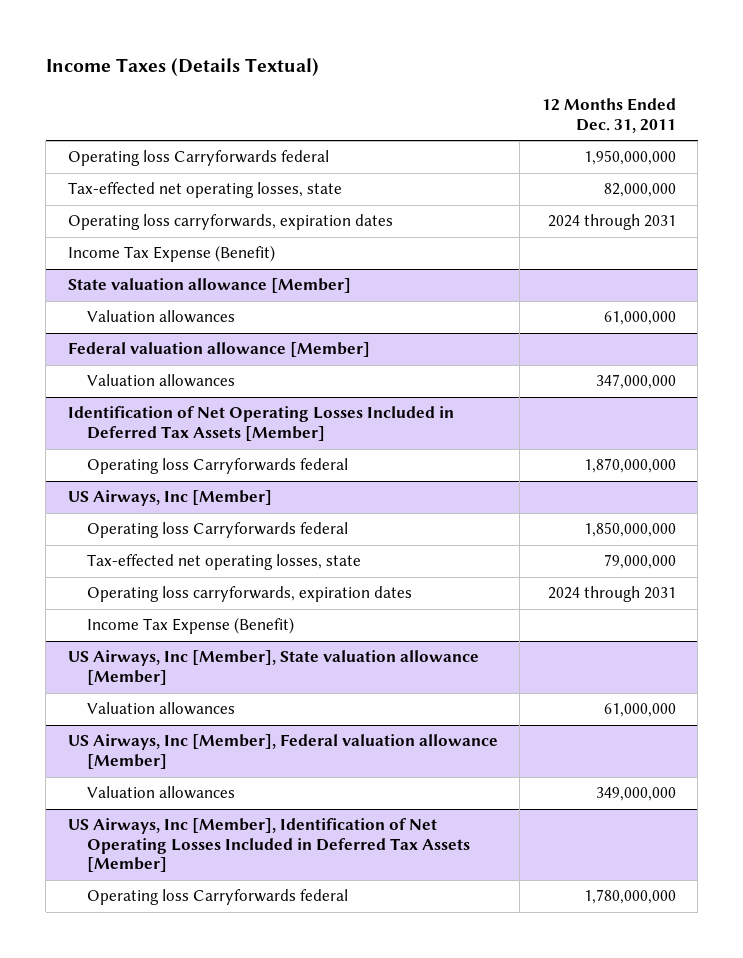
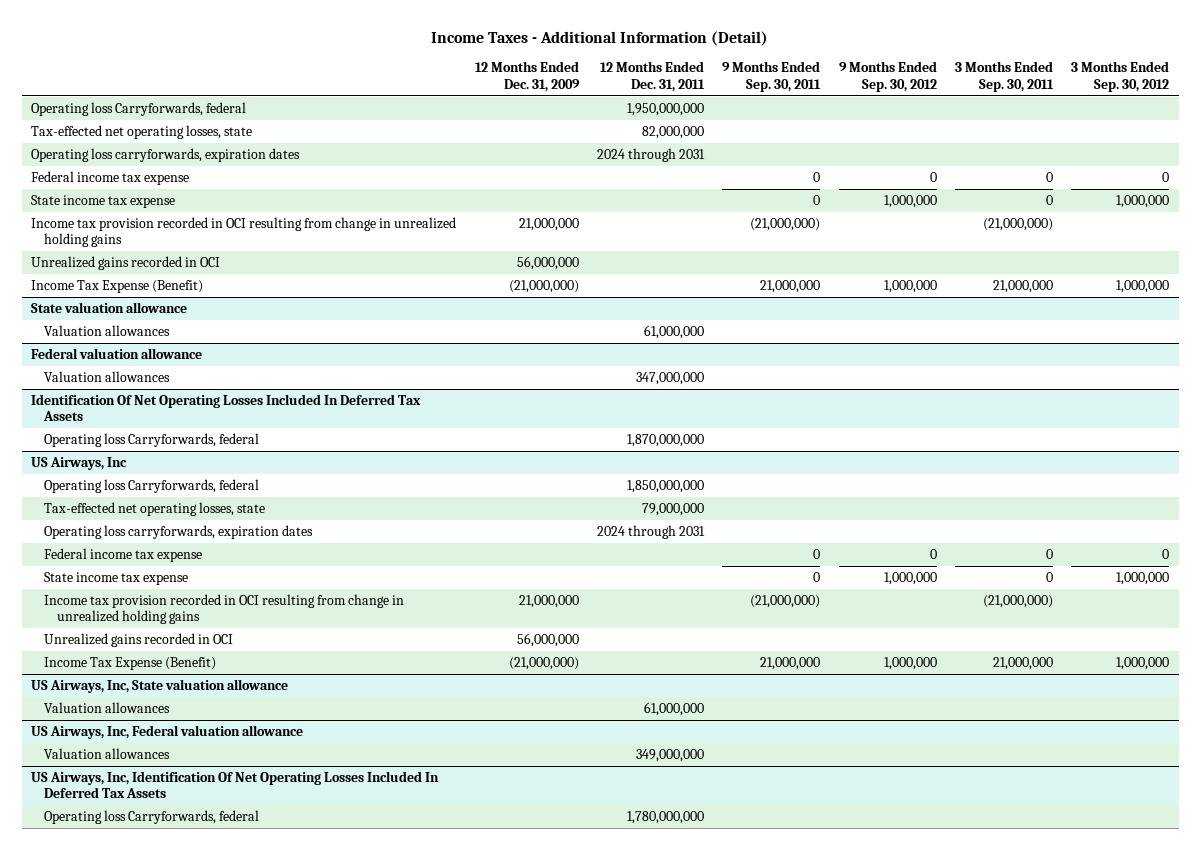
- Income Taxes (Details Textual)
+ Income Taxes - Additional Information (Detail)
- | 12 Months Ended Dec. 31, 2011
+ | 12 Months Ended Dec. 31, 2009 | 12 Months Ended Dec. 31, 2011 | 9 Months Ended Sep. 30, 2011 | 9 Months Ended Sep. 30, 2012 | 3 Months Ended Sep. 30, 2011 | 3 Months Ended Sep. 30, 2012
- Operating loss Carryforwards federal | 1,950,000,000
+ Operating loss Carryforwards, federal | | 1,950,000,000 | | | |
+ Federal income tax expense | | | 0 | 0 | 0 | 0
+ State income tax expense | | | 0 | 1,000,000 | 0 | 1,000,000
+ Income tax provision recorded in OCI resulting from change in unrealized holding gains | 21,000,000 | | (21,000,000) | | (21,000,000) |
+ Unrealized gains recorded in OCI | 56,000,000 | | | | |
- State valuation allowance [Member]
+ State valuation allowance
- Federal valuation allowance [Member]
+ Federal valuation allowance
- Identification of Net Operating Losses Included in Deferred Tax Assets [Member]
- Operating loss Carryforwards federal | 1,870,000,000
- US Airways, Inc [Member]
- Operating loss Carryforwards federal | 1,850,000,000
+ Identification Of Net Operating Losses Included In Deferred Tax Assets
+ Operating loss Carryforwards, federal | | 1,870,000,000 | | | |
+ US Airways, Inc
+ Operating loss Carryforwards, federal | | 1,850,000,000 | | | |
+ Federal income tax expense | | | 0 | 0 | 0 | 0
+ State income tax expense | | | 0 | 1,000,000 | 0 | 1,000,000
+ Income tax provision recorded in OCI resulting from change in unrealized holding gains | 21,000,000 | | (21,000,000) | | (21,000,000) |
+ Unrealized gains recorded in OCI | 56,000,000 | | | | |
- US Airways, Inc [Member], State valuation allowance [Member]
+ US Airways, Inc, State valuation allowance
- US Airways, Inc [Member], Federal valuation allowance [Member]
+ US Airways, Inc, Federal valuation allowance
- US Airways, Inc [Member], Identification of Net Operating Losses Included in Deferred Tax Assets [Member]
- Operating loss Carryforwards federal | 1,780,000,000
+ US Airways, Inc, Identification Of Net Operating Losses Included In Deferred Tax Assets
+ Operating loss Carryforwards, federal | | 1,780,000,000 | | | |

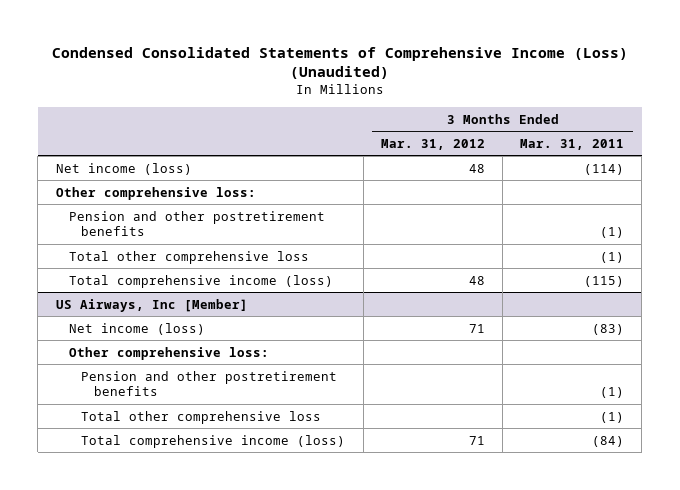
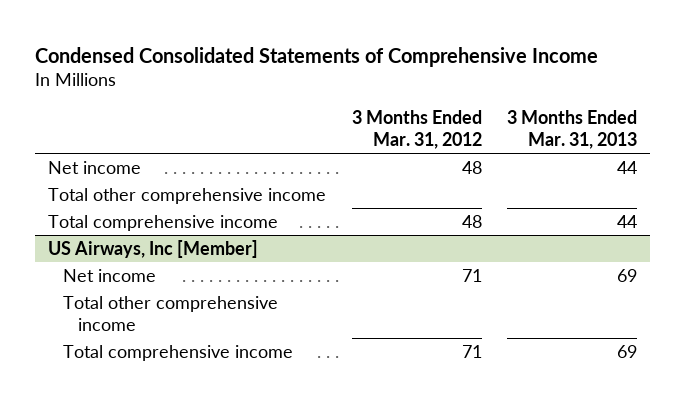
- Condensed Consolidated Statements of Comprehensive Income (Loss) (Unaudited)
+ Condensed Consolidated Statements of Comprehensive Income
- | 3 Months Ended Mar. 31, 2012 | 3 Months Ended Mar. 31, 2011
+ | 3 Months Ended Mar. 31, 2012 | 3 Months Ended Mar. 31, 2013
- Net income (loss) | 48 | (114)
- Other comprehensive loss:
- Pension and other postretirement benefits | | (1)
- Total other comprehensive loss | | (1)
- Total comprehensive income (loss) | 48 | (115)
+ Net income | 48 | 44
+ Total other comprehensive income
+ Total comprehensive income | 48 | 44
@ US Airways, Inc [Member]
- Net income (loss) | 71 | (83)
- Other comprehensive loss:
- Pension and other postretirement benefits | | (1)
- Total other comprehensive loss | | (1)
- Total comprehensive income (loss) | 71 | (84)
+ Net income | 71 | 69
+ Total other comprehensive income
+ Total comprehensive income | 71 | 69

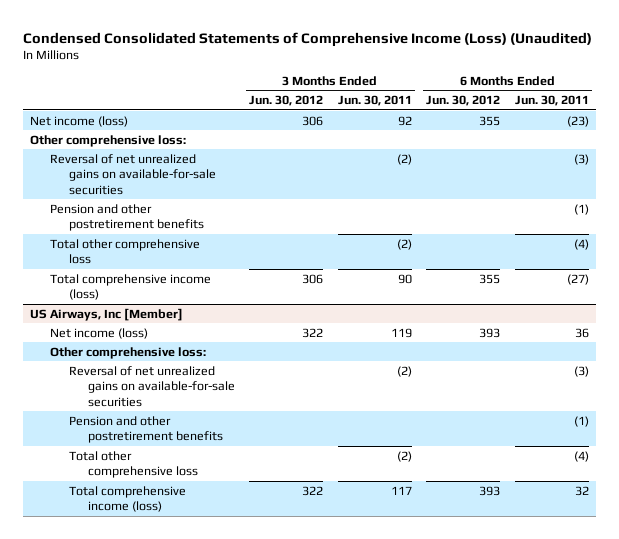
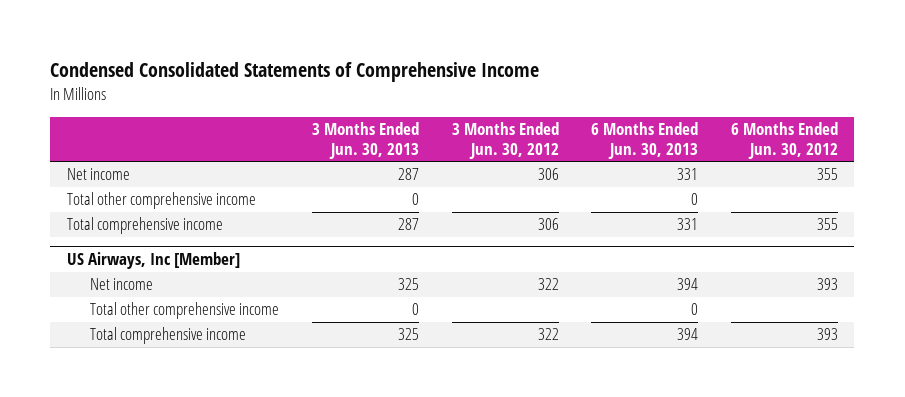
- Condensed Consolidated Statements of Comprehensive Income (Loss) (Unaudited)
+ Condensed Consolidated Statements of Comprehensive Income
- | 3 Months Ended Jun. 30, 2012 | 3 Months Ended Jun. 30, 2011 | 6 Months Ended Jun. 30, 2012 | 6 Months Ended Jun. 30, 2011
+ | 3 Months Ended Jun. 30, 2013 | 3 Months Ended Jun. 30, 2012 | 6 Months Ended Jun. 30, 2013 | 6 Months Ended Jun. 30, 2012
- Net income (loss) | 306 | 92 | 355 | (23)
- Other comprehensive loss:
- Reversal of net unrealized gains on available-for-sale securities | | (2) | | (3)
- Pension and other postretirement benefits | | | | (1)
- Total other comprehensive loss | | (2) | | (4)
- Total comprehensive income (loss) | 306 | 90 | 355 | (27)
+ Net income | 287 | 306 | 331 | 355
+ Total other comprehensive income | 0 | | 0 |
+ Total comprehensive income | 287 | 306 | 331 | 355
@ US Airways, Inc [Member]
- Net income (loss) | 322 | 119 | 393 | 36
- Other comprehensive loss:
- Reversal of net unrealized gains on available-for-sale securities | | (2) | | (3)
- Pension and other postretirement benefits | | | | (1)
- Total other comprehensive loss | | (2) | | (4)
- Total comprehensive income (loss) | 322 | 117 | 393 | 32
+ Net income | 325 | 322 | 394 | 393
+ Total other comprehensive income | 0 | | 0 |
+ Total comprehensive income | 325 | 322 | 394 | 393

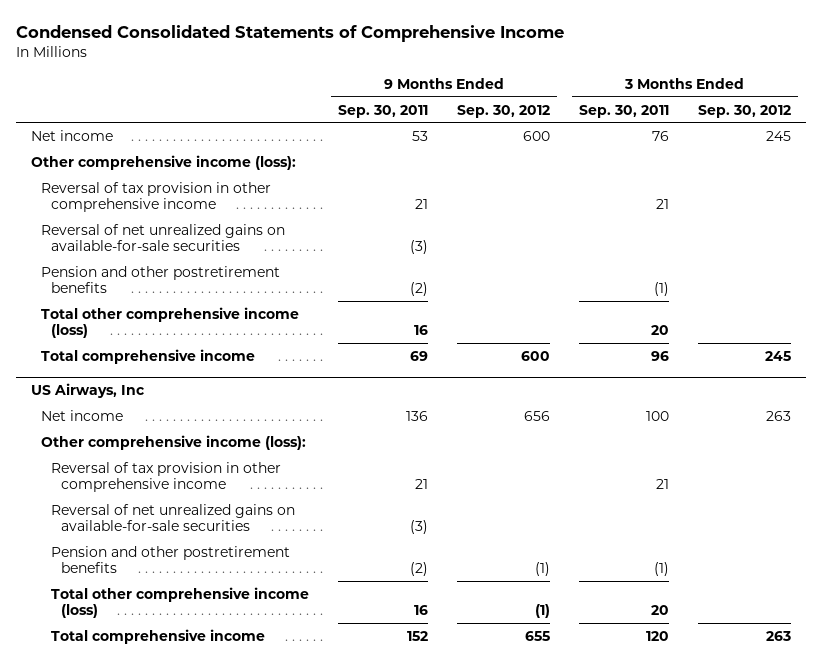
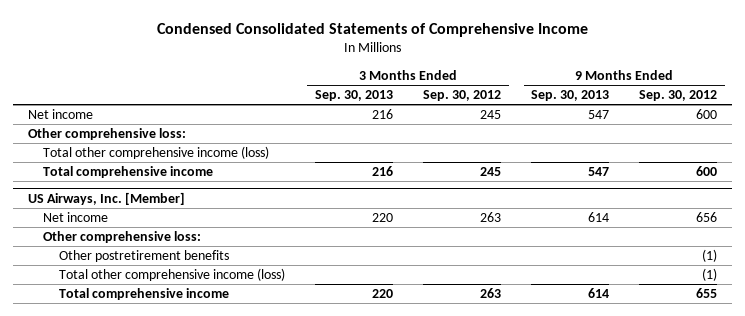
- | 9 Months Ended Sep. 30, 2011 | 9 Months Ended Sep. 30, 2012 | 3 Months Ended Sep. 30, 2011 | 3 Months Ended Sep. 30, 2012
+ | 3 Months Ended Sep. 30, 2013 | 3 Months Ended Sep. 30, 2012 | 9 Months Ended Sep. 30, 2013 | 9 Months Ended Sep. 30, 2012
- Other comprehensive income (loss):
- Reversal of tax provision in other comprehensive income | 21 | | 21 |
- Reversal of net unrealized gains on available-for-sale securities | (3) | | |
- Pension and other postretirement benefits | (2) | | (1) |
+ Other comprehensive loss:
- US Airways, Inc
+ US Airways, Inc. [Member]
- Other comprehensive income (loss):
- Reversal of tax provision in other comprehensive income | 21 | | 21 |
- Reversal of net unrealized gains on available-for-sale securities | (3) | | |
- Pension and other postretirement benefits | (2) | (1) | (1) |
+ Other comprehensive loss:
+ Other postretirement benefits | | | | (1)

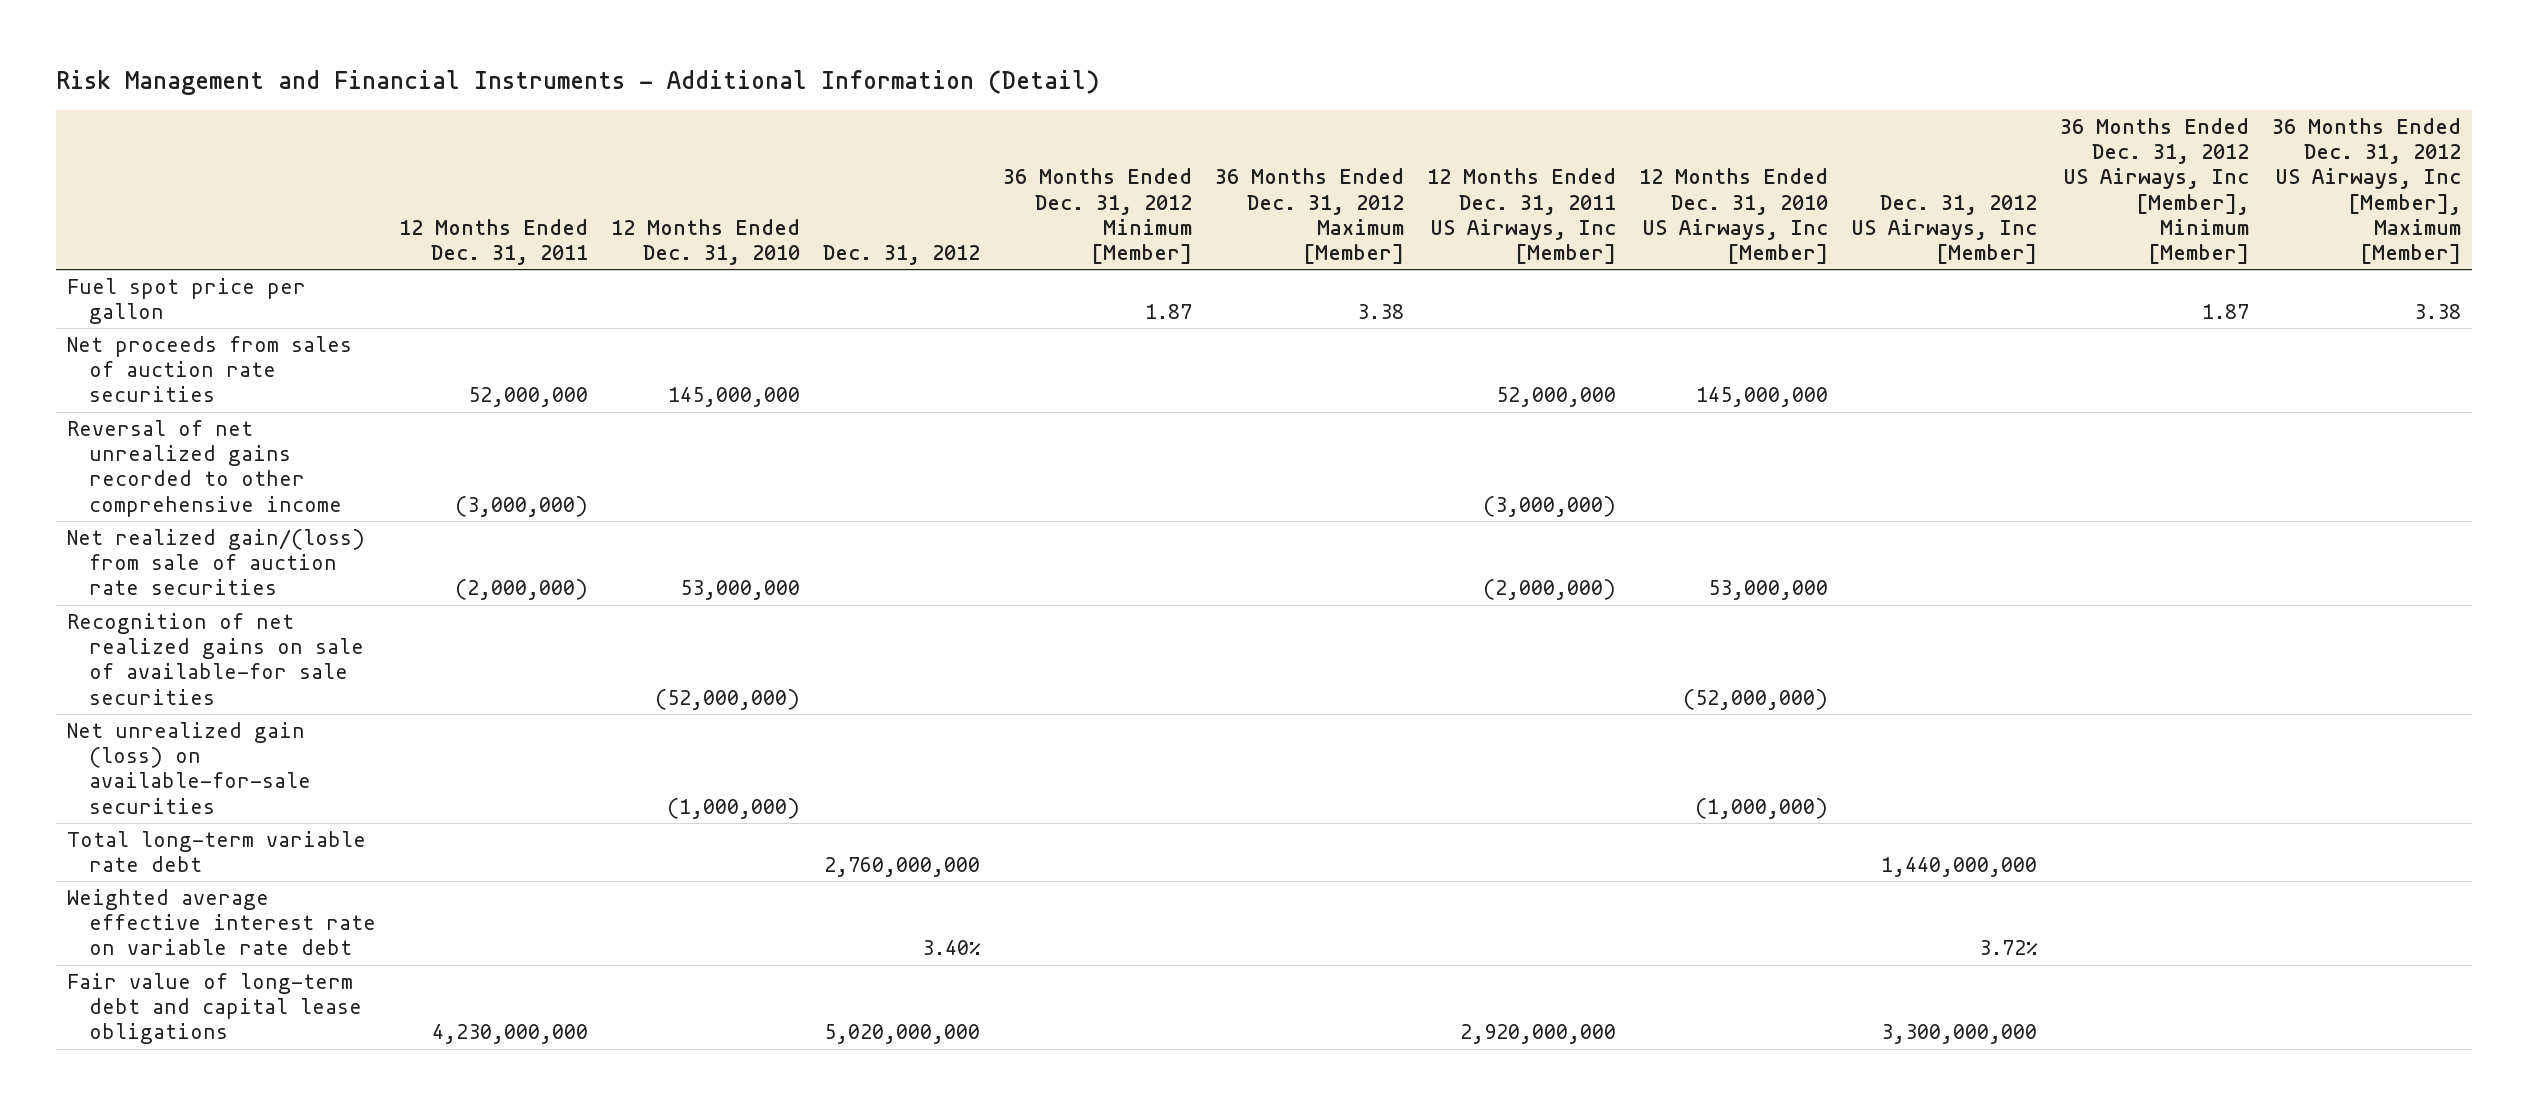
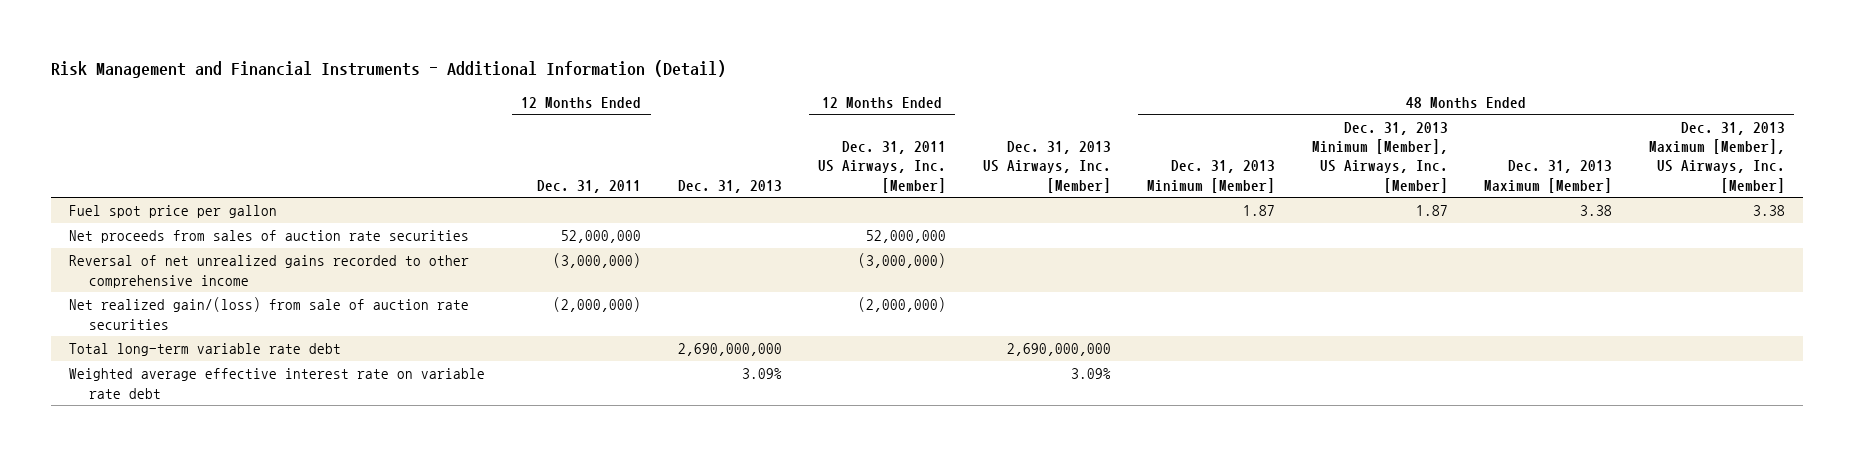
- | 12 Months Ended Dec. 31, 2011 | 12 Months Ended Dec. 31, 2010 | Dec. 31, 2012 | 36 Months Ended Dec. 31, 2012 Minimum [Member] | 36 Months Ended Dec. 31, 2012 Maximum [Member] | 12 Months Ended Dec. 31, 2011 US Airways, Inc [Member] | 12 Months Ended Dec. 31, 2010 US Airways, Inc [Member] | Dec. 31, 2012 US Airways, Inc [Member] | 36 Months Ended Dec. 31, 2012 US Airways, Inc [Member], Minimum [Member] | 36 Months Ended Dec. 31, 2012 US Airways, Inc [Member], Maximum [Member]
+ | 12 Months Ended Dec. 31, 2011 | Dec. 31, 2013 | 12 Months Ended Dec. 31, 2011 US Airways, Inc. [Member] | Dec. 31, 2013 US Airways, Inc. [Member] | 48 Months Ended Dec. 31, 2013 Minimum [Member] | 48 Months Ended Dec. 31, 2013 Minimum [Member], US Airways, Inc. [Member] | 48 Months Ended Dec. 31, 2013 Maximum [Member] | 48 Months Ended Dec. 31, 2013 Maximum [Member], US Airways, Inc. [Member]
- Recognition of net realized gains on sale of available-for sale securities | | (52,000,000) | | | | | (52,000,000) | | |
- Net unrealized gain (loss) on available-for-sale securities | | (1,000,000) | | | | | (1,000,000) | | |
- Fair value of long-term debt and capital lease obligations | 4,230,000,000 | | 5,020,000,000 | | | 2,920,000,000 | | 3,300,000,000 | |

